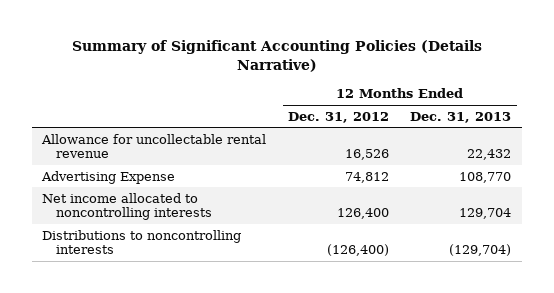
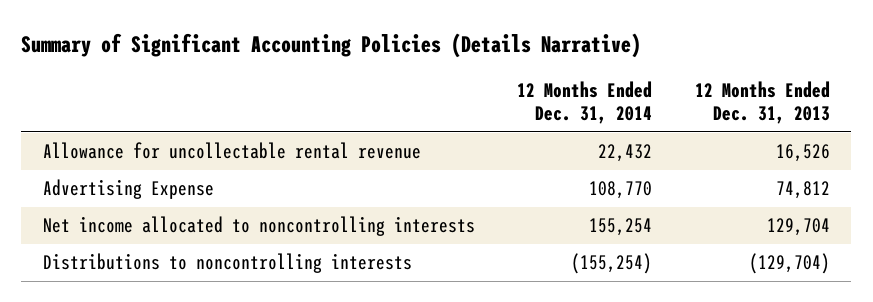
- | 12 Months Ended Dec. 31, 2012 | 12 Months Ended Dec. 31, 2013
+ | 12 Months Ended Dec. 31, 2014 | 12 Months Ended Dec. 31, 2013
- Allowance for uncollectable rental revenue | 16,526 | 22,432
- Advertising Expense | 74,812 | 108,770
+ Allowance for uncollectable rental revenue | 22,432 | 16,526
+ Advertising Expense | 108,770 | 74,812

